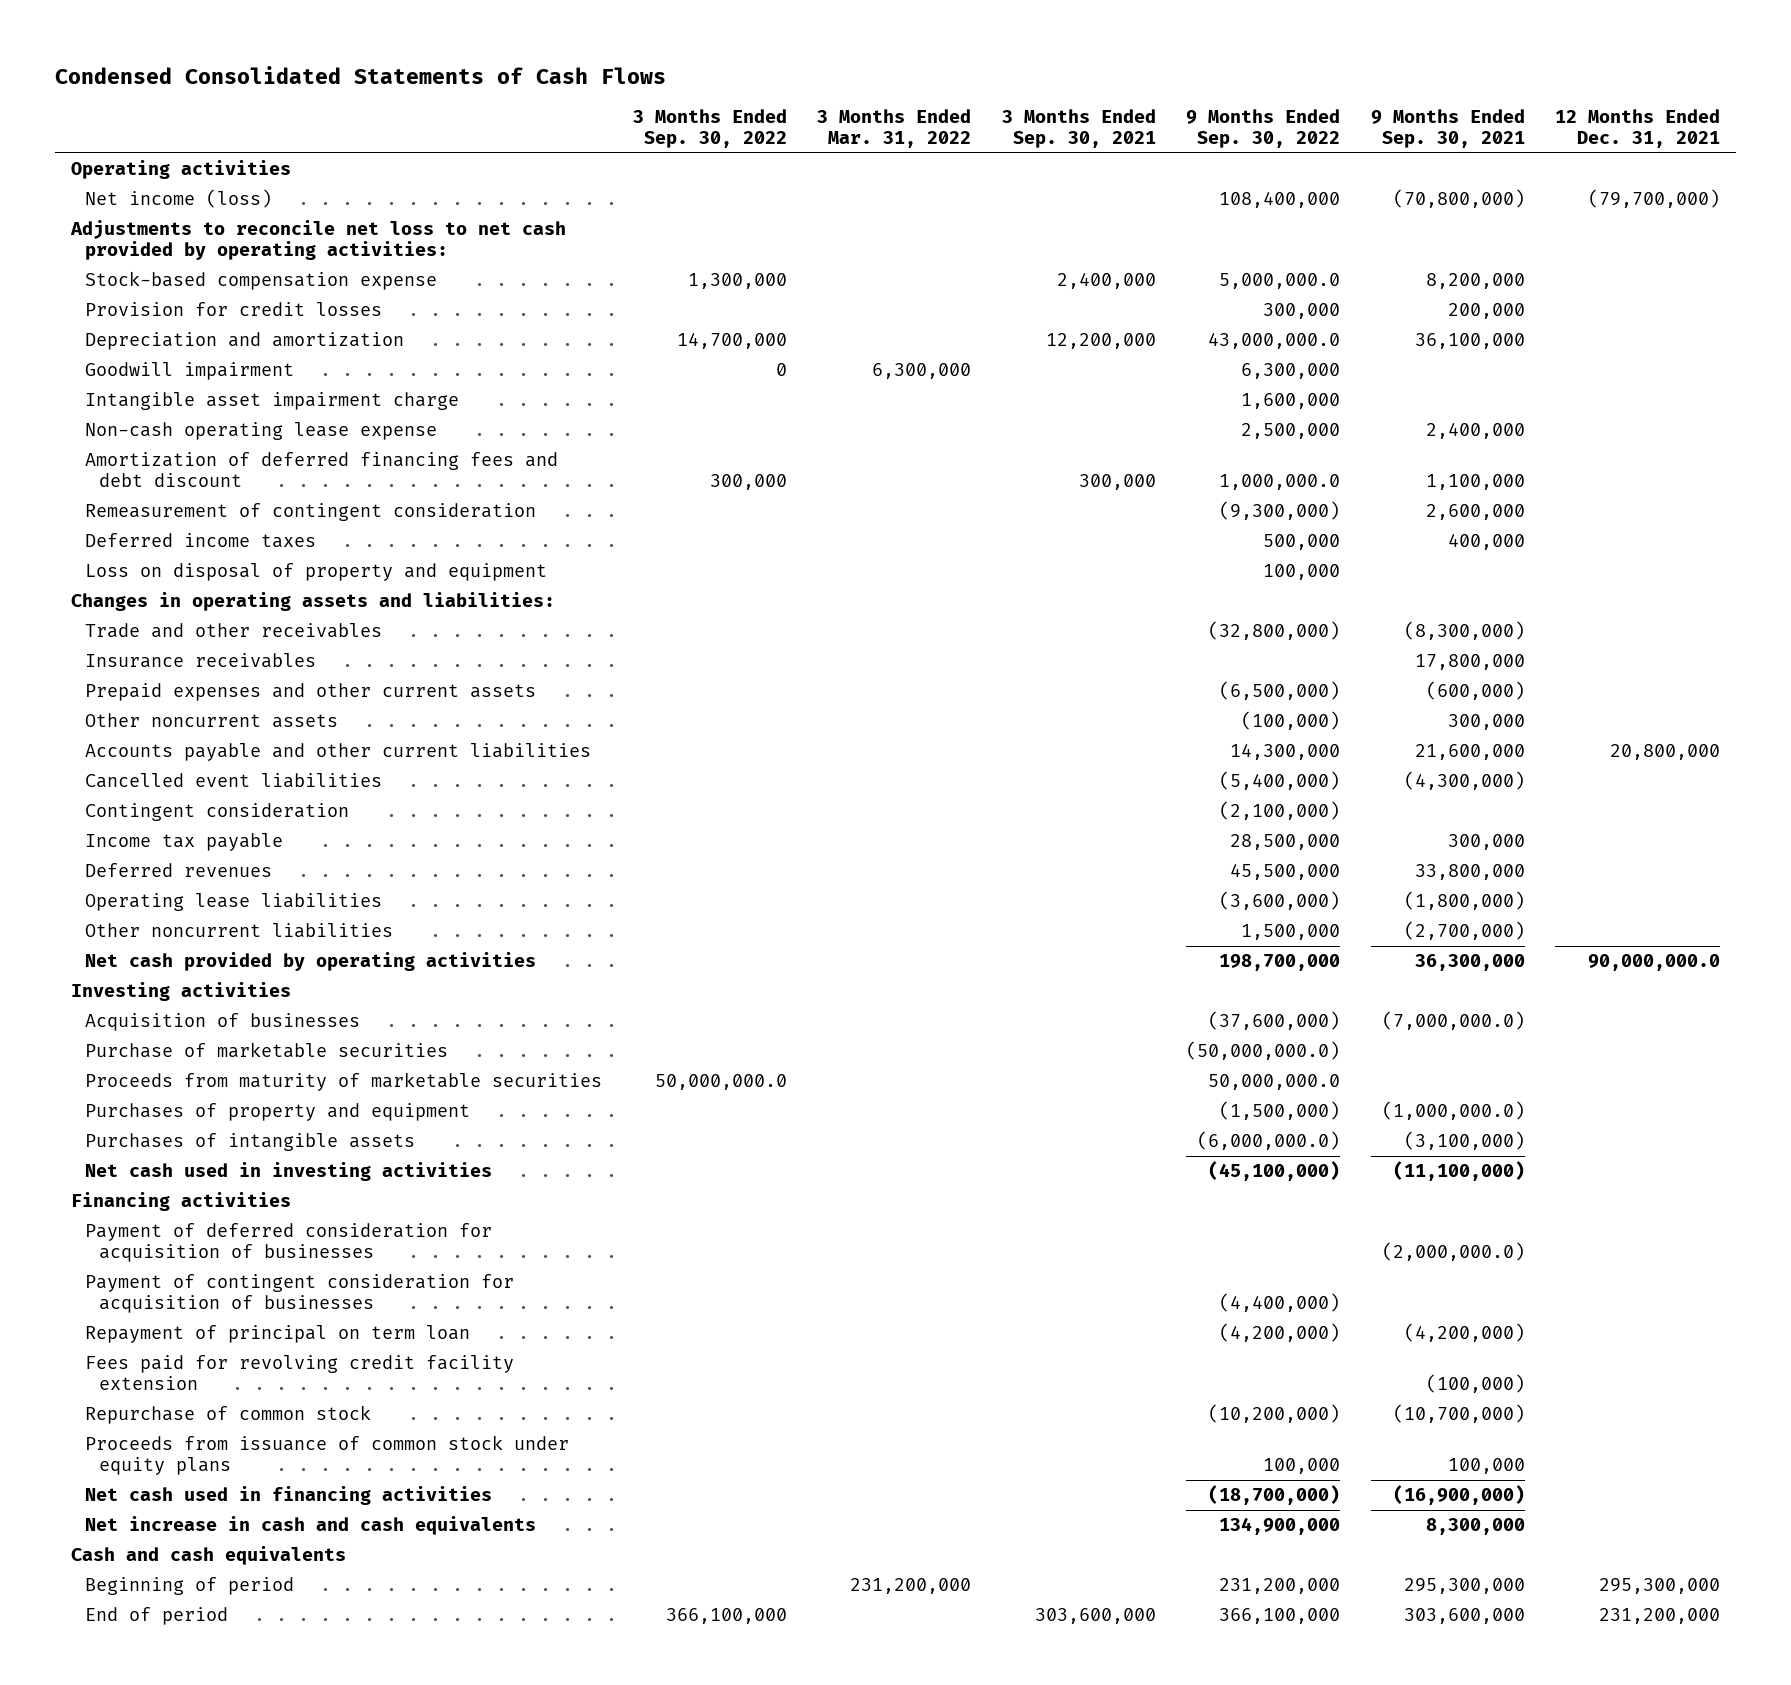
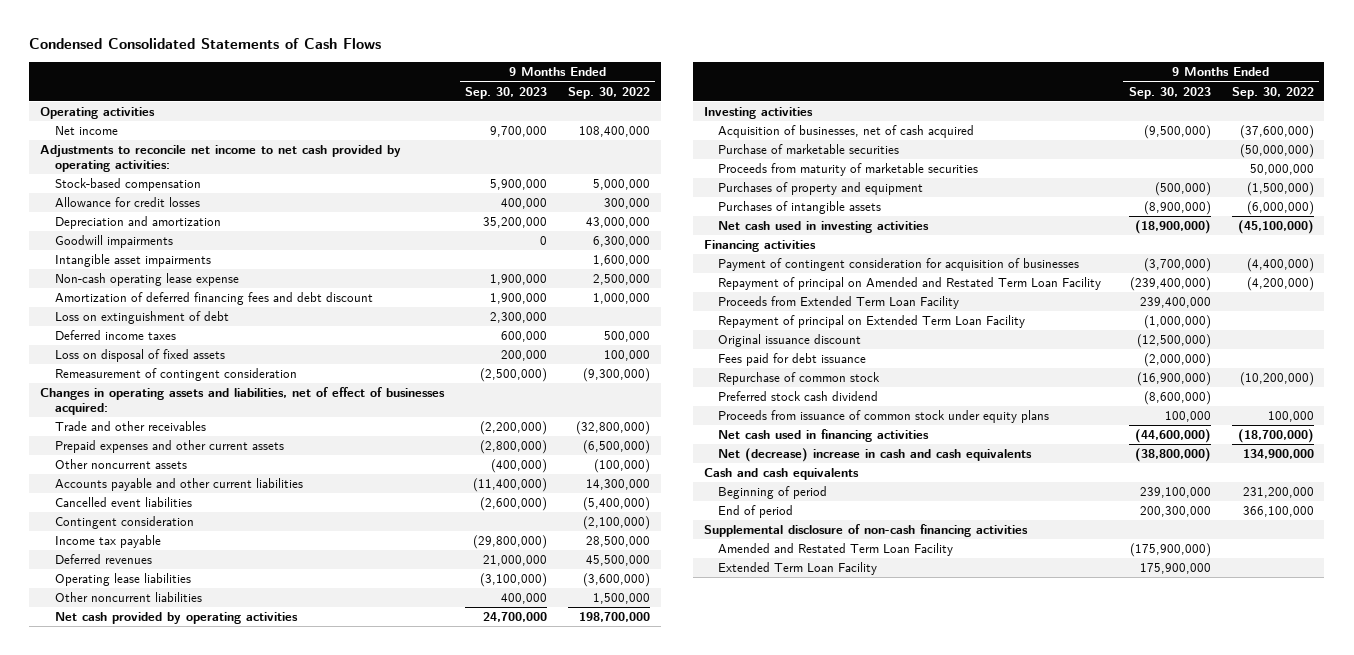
- | 3 Months Ended Sep. 30, 2022 | 3 Months Ended Mar. 31, 2022 | 3 Months Ended Sep. 30, 2021 | 9 Months Ended Sep. 30, 2022 | 9 Months Ended Sep. 30, 2021 | 12 Months Ended Dec. 31, 2021
+ | 9 Months Ended Sep. 30, 2023 | 9 Months Ended Sep. 30, 2022
- Net income (loss) | | | | 108,400,000 | (70,800,000) | (79,700,000)
- Adjustments to reconcile net loss to net cash provided by operating activities:
- Stock-based compensation expense | 1,300,000 | | 2,400,000 | 5,000,000.0 | 8,200,000 |
- Provision for credit losses | | | | 300,000 | 200,000 |
- Depreciation and amortization | 14,700,000 | | 12,200,000 | 43,000,000.0 | 36,100,000 |
- Goodwill impairment | 0 | 6,300,000 | | 6,300,000 | |
- Intangible asset impairment charge | | | | 1,600,000 | |
+ Net income | 9,700,000 | 108,400,000
+ Adjustments to reconcile net income to net cash provided by operating activities:
+ Stock-based compensation | 5,900,000 | 5,000,000
+ Allowance for credit losses | 400,000 | 300,000
+ Depreciation and amortization | 35,200,000 | 43,000,000
+ Goodwill impairments | 0 | 6,300,000
+ Intangible asset impairments | | 1,600,000
- Amortization of deferred financing fees and debt discount | 300,000 | | 300,000 | 1,000,000.0 | 1,100,000 |
+ Amortization of deferred financing fees and debt discount | 1,900,000 | 1,000,000
+ Loss on extinguishment of debt | 2,300,000 |
- Loss on disposal of property and equipment | | | | 100,000 | |
- Changes in operating assets and liabilities:
+ Loss on disposal of fixed assets | 200,000 | 100,000
moved down: Remeasurement of contingent consideration | (2,500,000) | (9,300,000)
+ Changes in operating assets and liabilities, net of effect of businesses acquired:
- Insurance receivables | | | | | 17,800,000 |
- Acquisition of businesses | | | | (37,600,000) | (7,000,000.0) |
- Purchase of marketable securities | | | | (50,000,000.0) | |
- Proceeds from maturity of marketable securities | 50,000,000.0 | | | 50,000,000.0 | |
+ Acquisition of businesses, net of cash acquired | (9,500,000) | (37,600,000)
+ Purchase of marketable securities | | (50,000,000)
+ Proceeds from maturity of marketable securities | | 50,000,000
- Purchases of intangible assets | | | | (6,000,000.0) | (3,100,000) |
+ Purchases of intangible assets | (8,900,000) | (6,000,000)
- Payment of deferred consideration for acquisition of businesses | | | | | (2,000,000.0) |
- Repayment of principal on term loan | | | | (4,200,000) | (4,200,000) |
- Fees paid for revolving credit facility extension | | | | | (100,000) |
+ Repayment of principal on Amended and Restated Term Loan Facility | (239,400,000) | (4,200,000)
+ Proceeds from Extended Term Loan Facility | 239,400,000 |
+ Repayment of principal on Extended Term Loan Facility | (1,000,000) |
+ Original issuance discount | (12,500,000) |
+ Fees paid for debt issuance | (2,000,000) |
+ Preferred stock cash dividend | (8,600,000) |
- Net increase in cash and cash equivalents | | | | 134,900,000 | 8,300,000 |
+ Net (decrease) increase in cash and cash equivalents | (38,800,000) | 134,900,000
+ Supplemental disclosure of non-cash financing activities
+ Amended and Restated Term Loan Facility | (175,900,000) |
+ Extended Term Loan Facility | 175,900,000 |

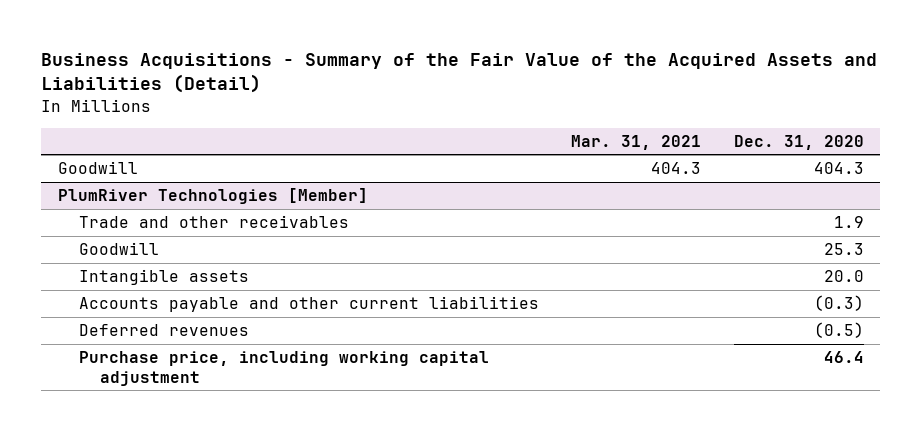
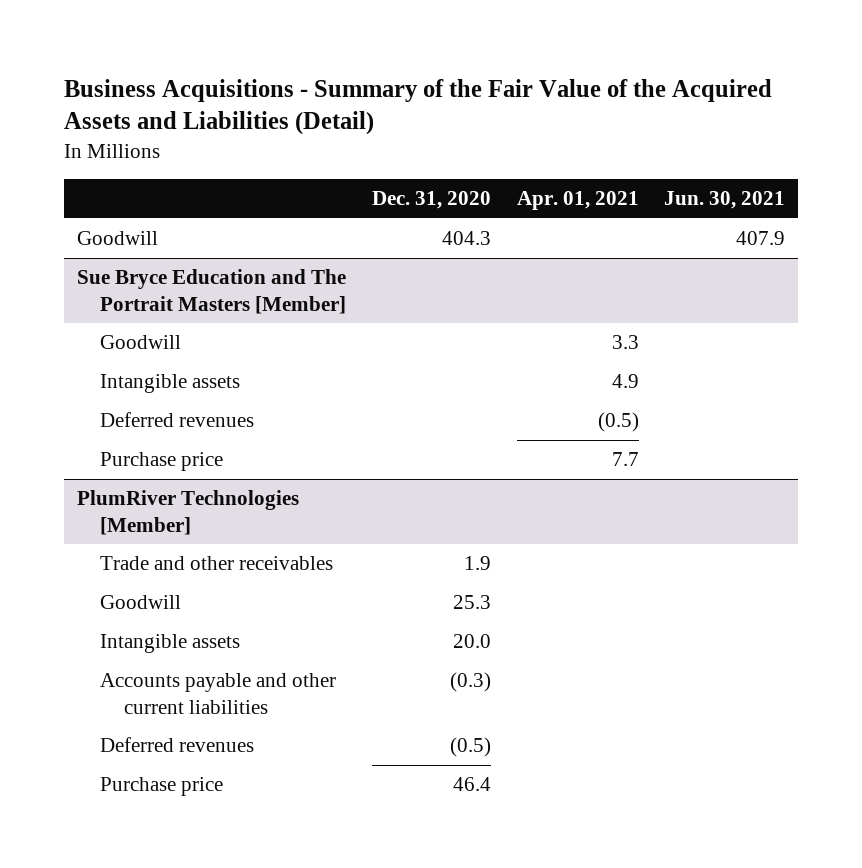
- | Mar. 31, 2021 | Dec. 31, 2020
+ | Dec. 31, 2020 | Apr. 01, 2021 | Jun. 30, 2021
+ Sue Bryce Education and The Portrait Masters [Member]
+ Goodwill | | 3.3 |
+ Intangible assets | | 4.9 |
+ Deferred revenues | | (0.5) |
+ Purchase price | | 7.7 |
@ PlumRiver Technologies [Member]
- Purchase price, including working capital adjustment | | 46.4
+ Purchase price | 46.4 | |

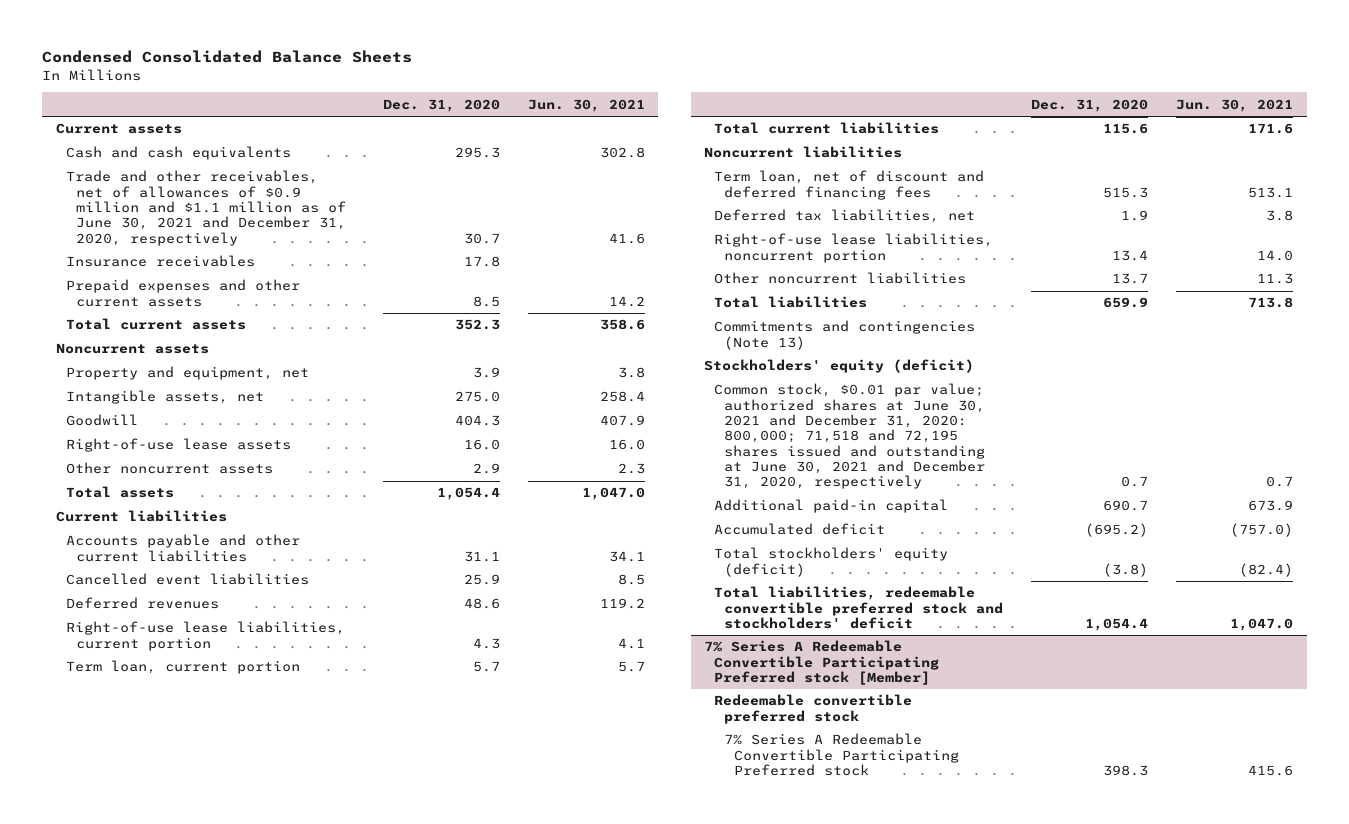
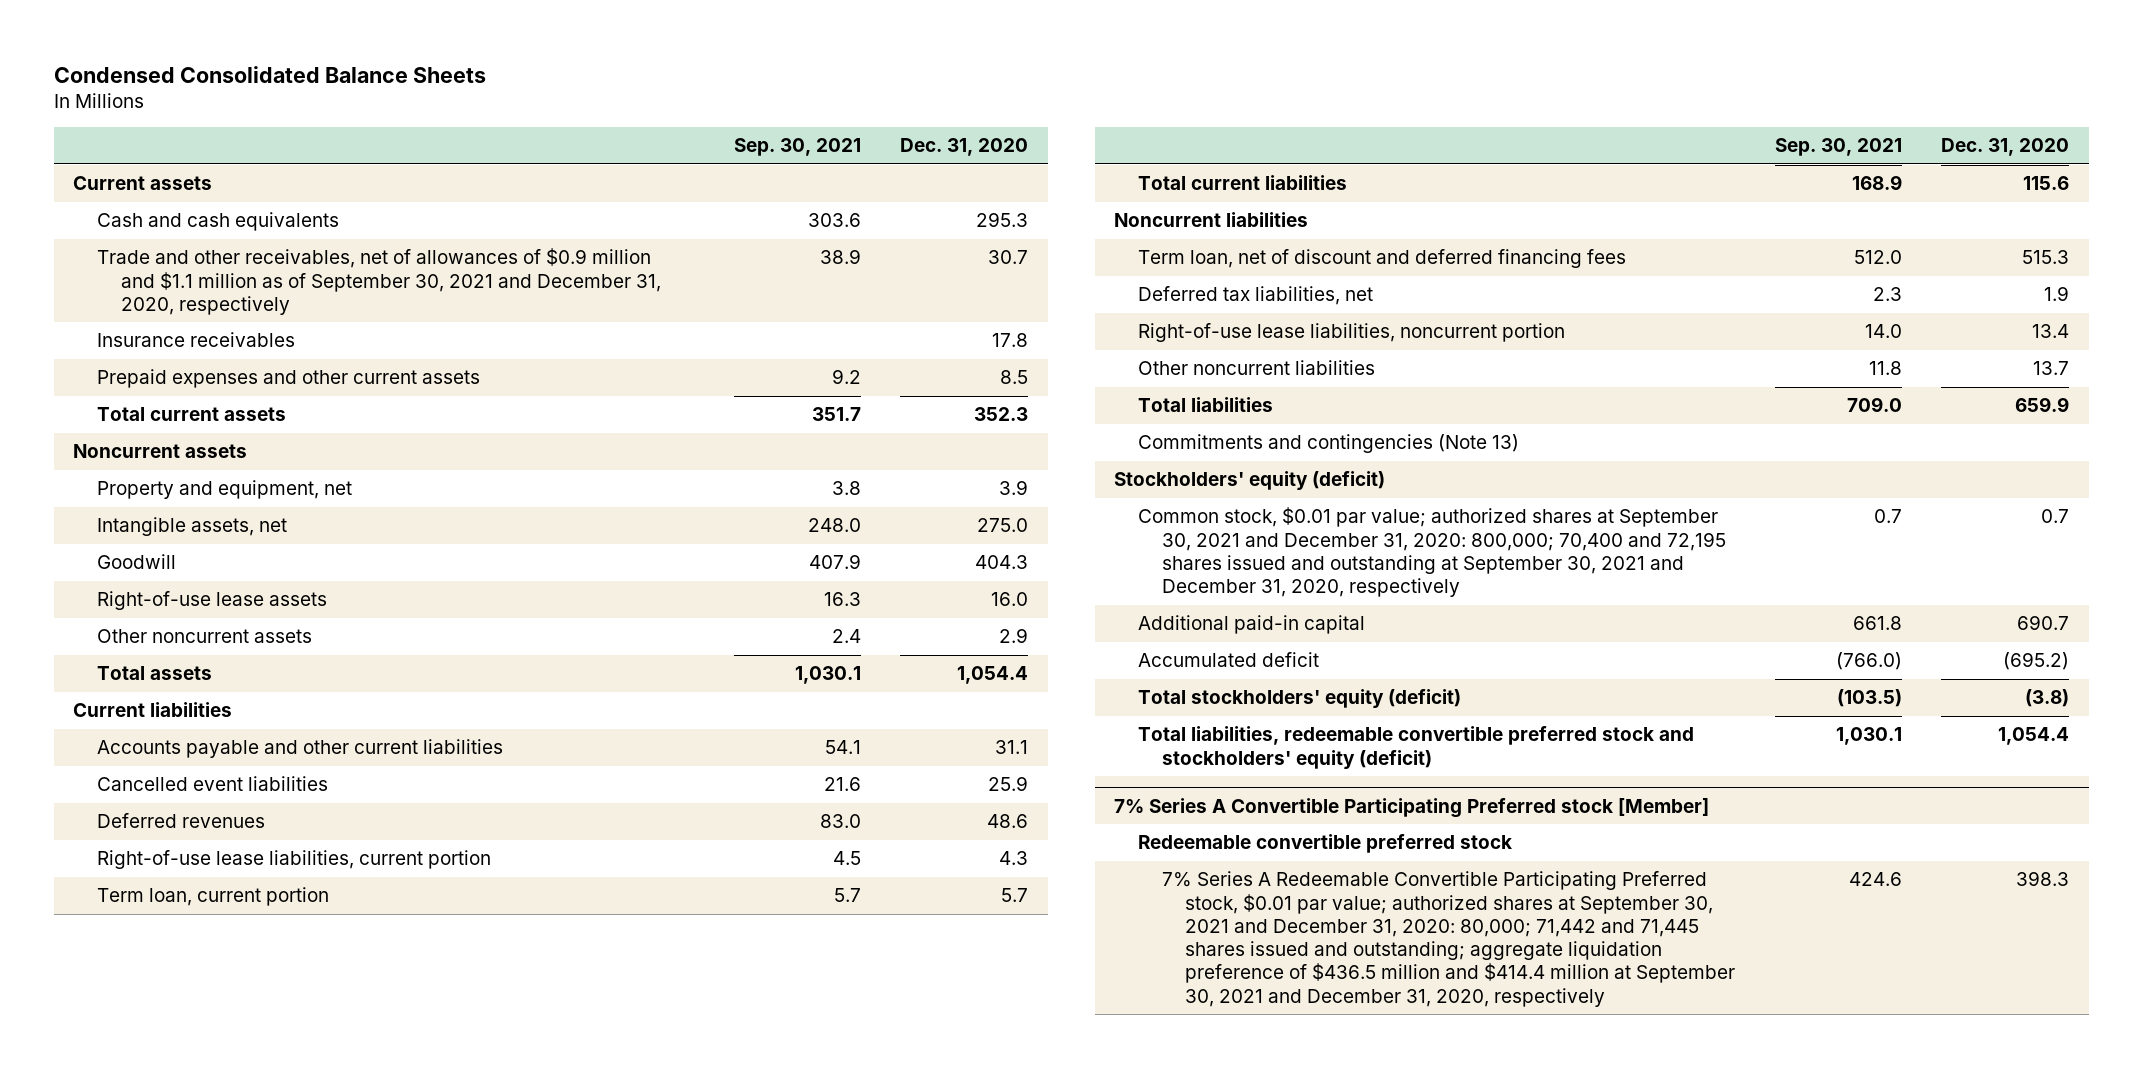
- | Dec. 31, 2020 | Jun. 30, 2021
+ | Sep. 30, 2021 | Dec. 31, 2020
- Trade and other receivables, net of allowances of $0.9 million and $1.1 million as of June 30, 2021 and December 31, 2020, respectively | 30.7 | 41.6
+ Trade and other receivables, net of allowances of $0.9 million and $1.1 million as of September 30, 2021 and December 31, 2020, respectively | 38.9 | 30.7
- Common stock, $0.01 par value; authorized shares at June 30, 2021 and December 31, 2020: 800,000; 71,518 and 72,195 shares issued and outstanding at June 30, 2021 and December 31, 2020, respectively | 0.7 | 0.7
+ Common stock, $0.01 par value; authorized shares at September 30, 2021 and December 31, 2020: 800,000; 70,400 and 72,195 shares issued and outstanding at September 30, 2021 and December 31, 2020, respectively | 0.7 | 0.7
- Total liabilities, redeemable convertible preferred stock and stockholders' deficit | 1,054.4 | 1,047.0
- 7% Series A Redeemable Convertible Participating Preferred stock [Member]
+ Total liabilities, redeemable convertible preferred stock and stockholders' equity (deficit) | 1,030.1 | 1,054.4
+ 7% Series A Convertible Participating Preferred stock [Member]
- 7% Series A Redeemable Convertible Participating Preferred stock | 398.3 | 415.6
+ 7% Series A Redeemable Convertible Participating Preferred stock, $0.01 par value; authorized shares at September 30, 2021 and December 31, 2020: 80,000; 71,442 and 71,445 shares issued and outstanding; aggregate liquidation preference of $436.5 million and $414.4 million at September 30, 2021 and December 31, 2020, respectively | 424.6 | 398.3

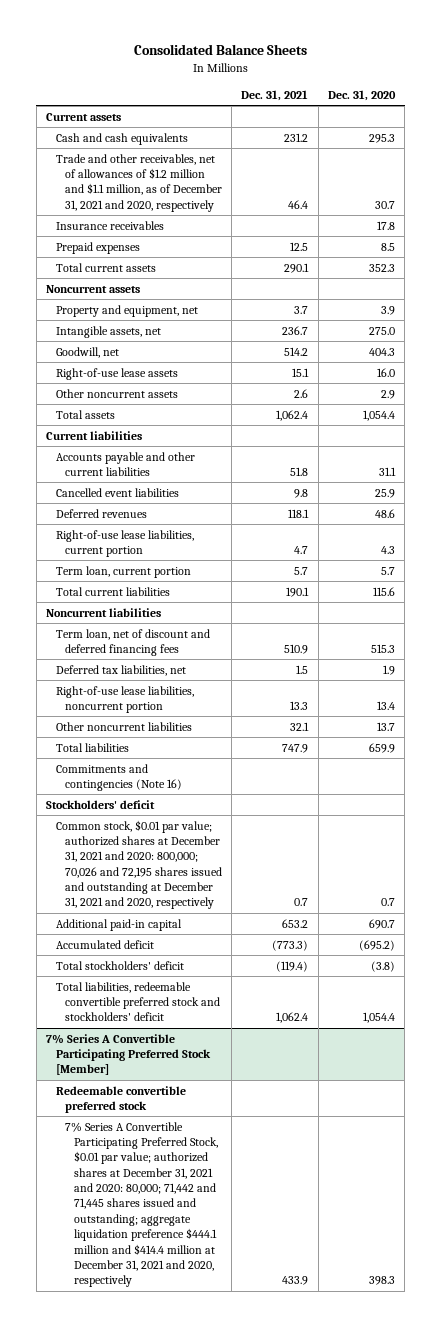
- Condensed Consolidated Balance Sheets
+ Consolidated Balance Sheets
- | Sep. 30, 2021 | Dec. 31, 2020
+ | Dec. 31, 2021 | Dec. 31, 2020
- Trade and other receivables, net of allowances of $0.9 million and $1.1 million as of September 30, 2021 and December 31, 2020, respectively | 38.9 | 30.7
+ Trade and other receivables, net of allowances of $1.2 million and $1.1 million, as of December 31, 2021 and 2020, respectively | 46.4 | 30.7
- Prepaid expenses and other current assets | 9.2 | 8.5
+ Prepaid expenses | 12.5 | 8.5
- Goodwill | 407.9 | 404.3
+ Goodwill, net | 514.2 | 404.3
- Commitments and contingencies (Note 13)
- Stockholders' equity (deficit)
- Common stock, $0.01 par value; authorized shares at September 30, 2021 and December 31, 2020: 800,000; 70,400 and 72,195 shares issued and outstanding at September 30, 2021 and December 31, 2020, respectively | 0.7 | 0.7
+ Commitments and contingencies (Note 16)
+ Stockholders' deficit
+ Common stock, $0.01 par value; authorized shares at December 31, 2021 and 2020: 800,000; 70,026 and 72,195 shares issued and outstanding at December 31, 2021 and 2020, respectively | 0.7 | 0.7
- Total stockholders' equity (deficit) | (103.5) | (3.8)
- Total liabilities, redeemable convertible preferred stock and stockholders' equity (deficit) | 1,030.1 | 1,054.4
- 7% Series A Convertible Participating Preferred stock [Member]
+ Total stockholders' deficit | (119.4) | (3.8)
+ Total liabilities, redeemable convertible preferred stock and stockholders' deficit | 1,062.4 | 1,054.4
+ 7% Series A Convertible Participating Preferred Stock [Member]
- 7% Series A Redeemable Convertible Participating Preferred stock, $0.01 par value; authorized shares at September 30, 2021 and December 31, 2020: 80,000; 71,442 and 71,445 shares issued and outstanding; aggregate liquidation preference of $436.5 million and $414.4 million at September 30, 2021 and December 31, 2020, respectively | 424.6 | 398.3
+ 7% Series A Convertible Participating Preferred Stock, $0.01 par value; authorized shares at December 31, 2021 and 2020: 80,000; 71,442 and 71,445 shares issued and outstanding; aggregate liquidation preference $444.1 million and $414.4 million at December 31, 2021 and 2020, respectively | 433.9 | 398.3

